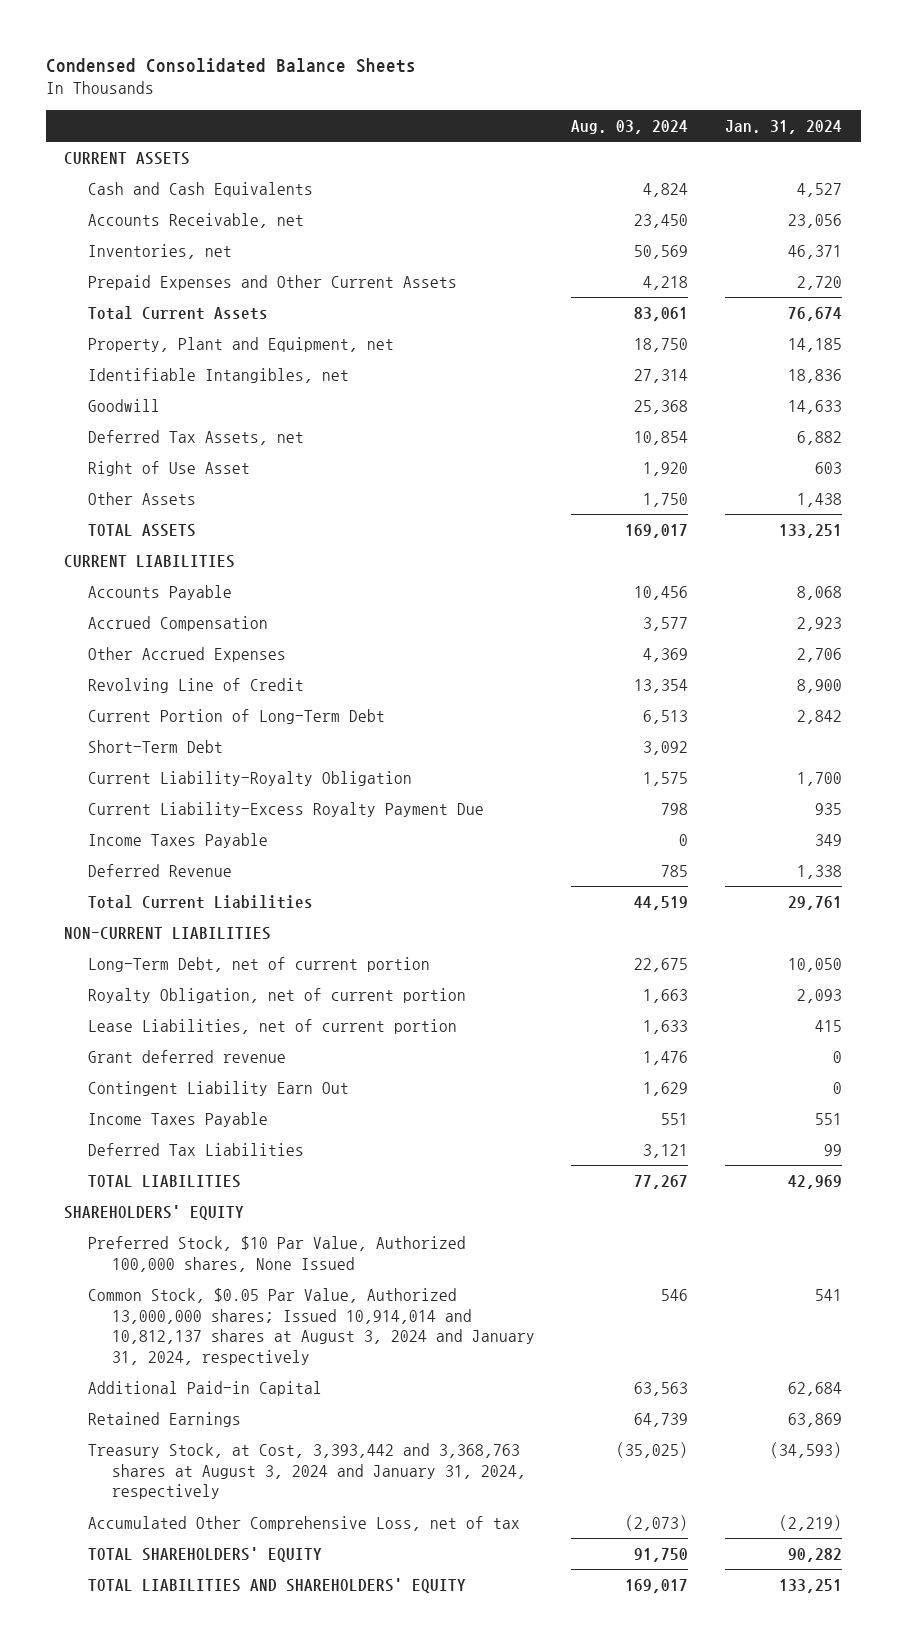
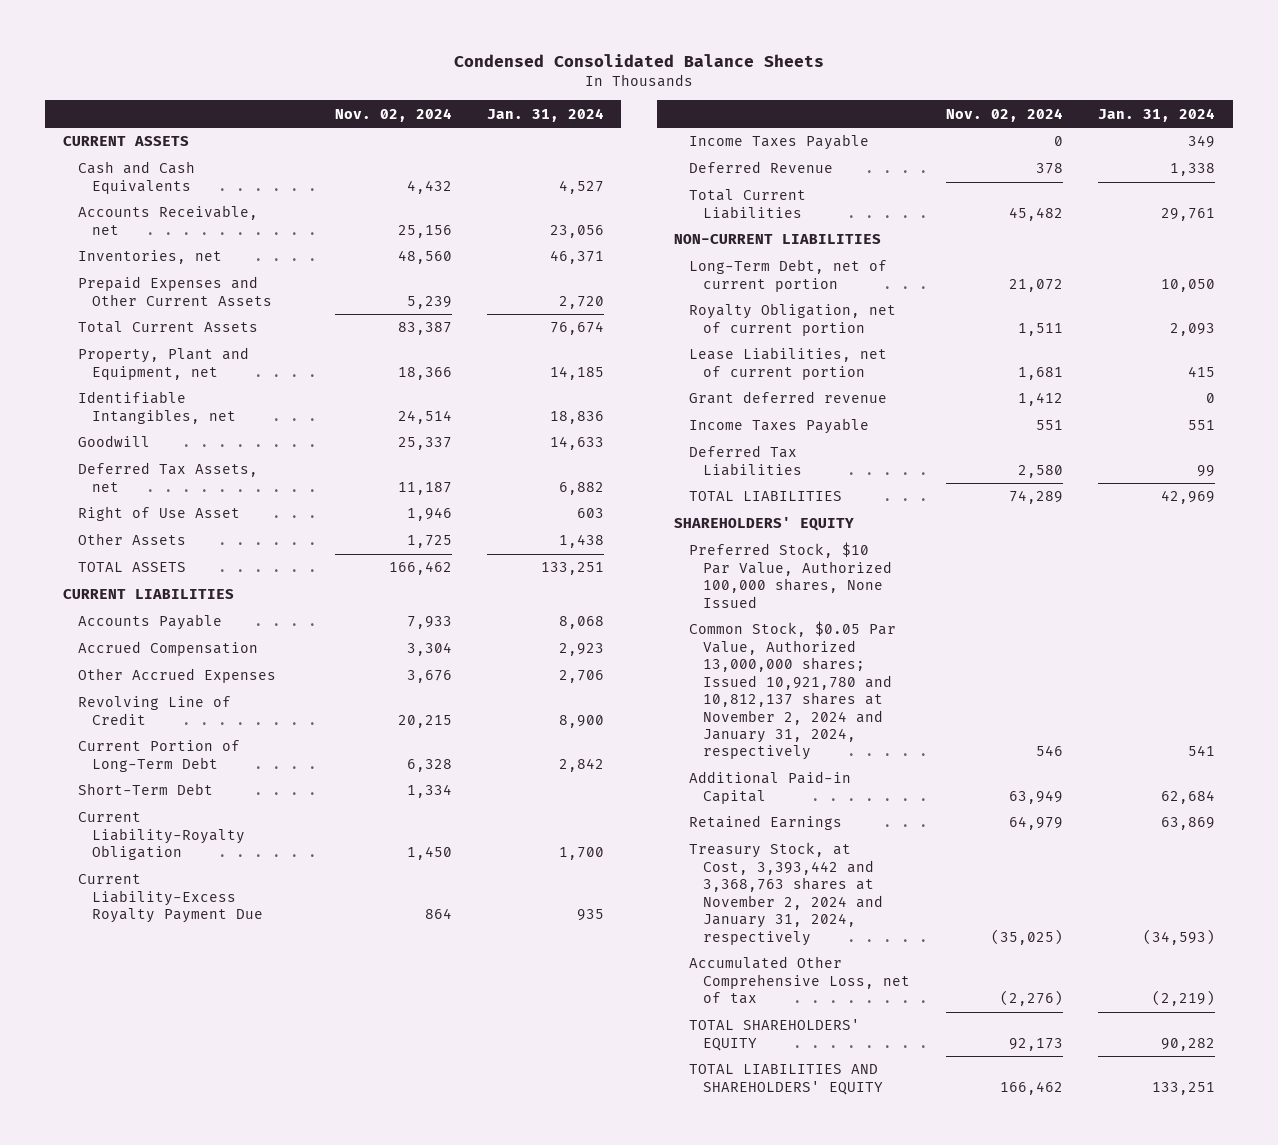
- | Aug. 03, 2024 | Jan. 31, 2024
+ | Nov. 02, 2024 | Jan. 31, 2024
- Contingent Liability Earn Out | 1,629 | 0
- Common Stock, $0.05 Par Value, Authorized 13,000,000 shares; Issued 10,914,014 and 10,812,137 shares at August 3, 2024 and January 31, 2024, respectively | 546 | 541
+ Common Stock, $0.05 Par Value, Authorized 13,000,000 shares; Issued 10,921,780 and 10,812,137 shares at November 2, 2024 and January 31, 2024, respectively | 546 | 541
- Treasury Stock, at Cost, 3,393,442 and 3,368,763 shares at August 3, 2024 and January 31, 2024, respectively | (35,025) | (34,593)
+ Treasury Stock, at Cost, 3,393,442 and 3,368,763 shares at November 2, 2024 and January 31, 2024, respectively | (35,025) | (34,593)

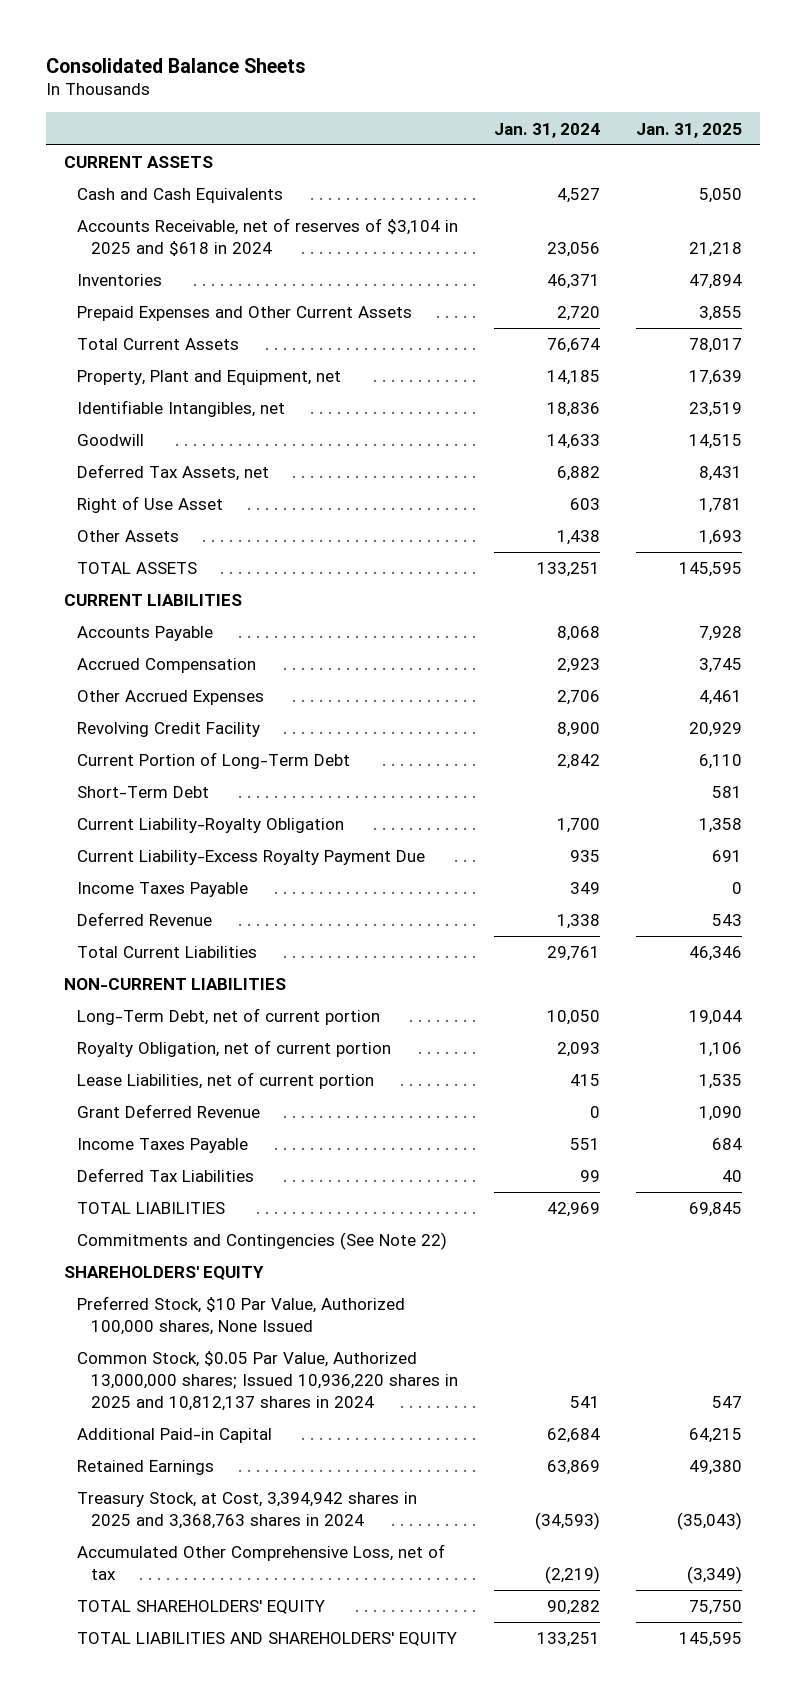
- Condensed Consolidated Balance Sheets
+ Consolidated Balance Sheets
- | Nov. 02, 2024 | Jan. 31, 2024
+ | Jan. 31, 2024 | Jan. 31, 2025
- Accounts Receivable, net | 25,156 | 23,056
- Inventories, net | 48,560 | 46,371
+ Accounts Receivable, net of reserves of $3,104 in 2025 and $618 in 2024 | 23,056 | 21,218
+ Inventories | 46,371 | 47,894
- Revolving Line of Credit | 20,215 | 8,900
+ Revolving Credit Facility | 8,900 | 20,929
- Grant deferred revenue | 1,412 | 0
+ Grant Deferred Revenue | 0 | 1,090
+ Commitments and Contingencies (See Note 22)
- Common Stock, $0.05 Par Value, Authorized 13,000,000 shares; Issued 10,921,780 and 10,812,137 shares at November 2, 2024 and January 31, 2024, respectively | 546 | 541
+ Common Stock, $0.05 Par Value, Authorized 13,000,000 shares; Issued 10,936,220 shares in 2025 and 10,812,137 shares in 2024 | 541 | 547
- Treasury Stock, at Cost, 3,393,442 and 3,368,763 shares at November 2, 2024 and January 31, 2024, respectively | (35,025) | (34,593)
+ Treasury Stock, at Cost, 3,394,942 shares in 2025 and 3,368,763 shares in 2024 | (34,593) | (35,043)

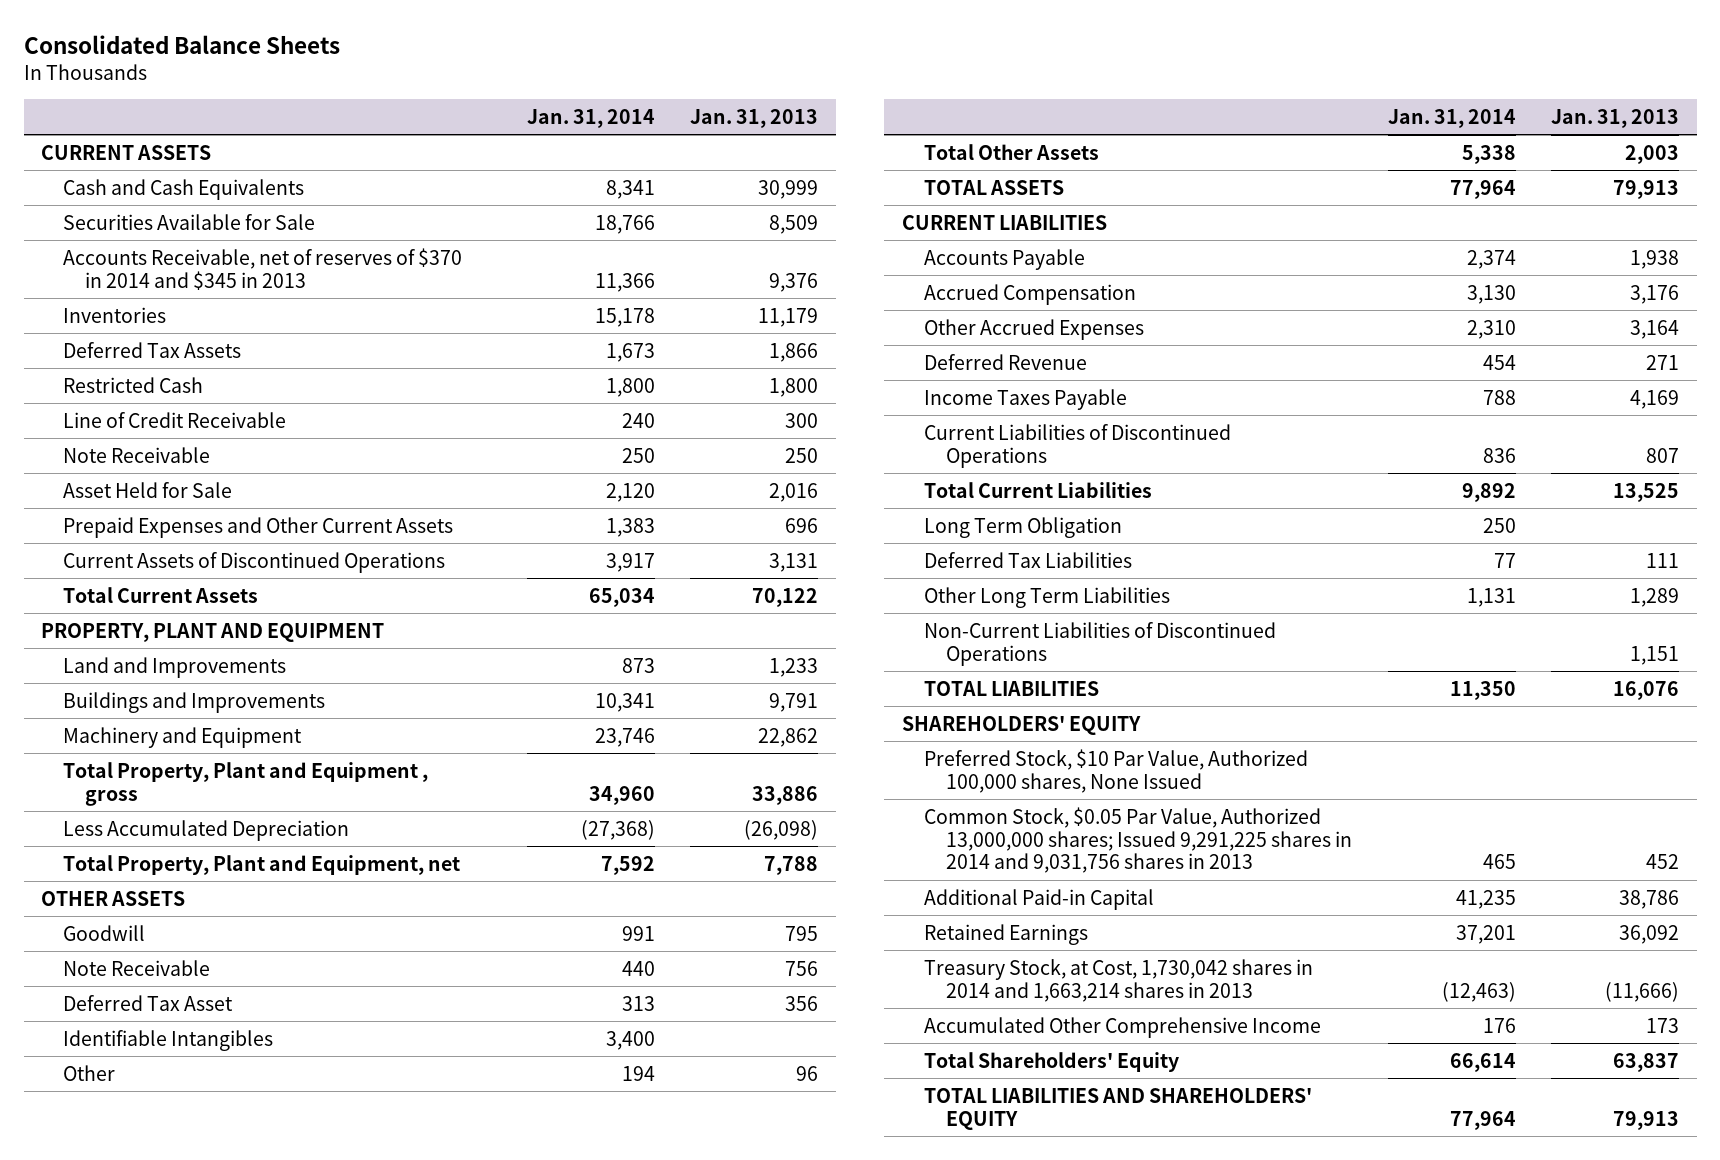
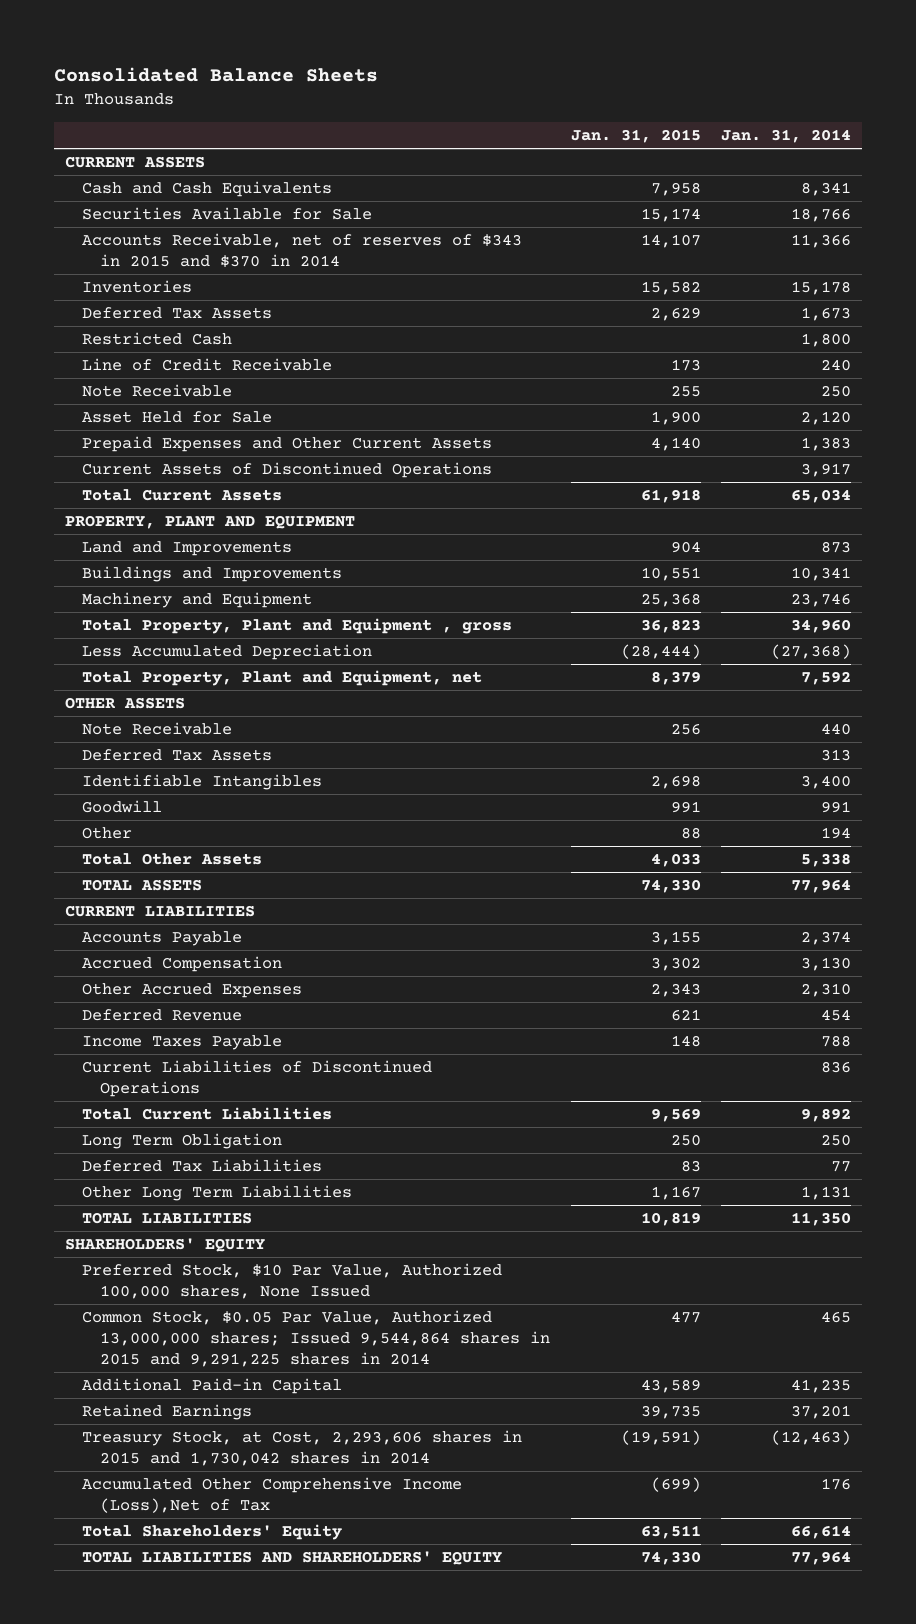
- | Jan. 31, 2014 | Jan. 31, 2013
+ | Jan. 31, 2015 | Jan. 31, 2014
- Accounts Receivable, net of reserves of $370 in 2014 and $345 in 2013 | 11,366 | 9,376
+ Accounts Receivable, net of reserves of $343 in 2015 and $370 in 2014 | 14,107 | 11,366
- Deferred Tax Asset | 313 | 356
+ Deferred Tax Assets | | 313
moved down: Goodwill | 991 | 991
- Non-Current Liabilities of Discontinued Operations | | 1,151
- Common Stock, $0.05 Par Value, Authorized 13,000,000 shares; Issued 9,291,225 shares in 2014 and 9,031,756 shares in 2013 | 465 | 452
+ Common Stock, $0.05 Par Value, Authorized 13,000,000 shares; Issued 9,544,864 shares in 2015 and 9,291,225 shares in 2014 | 477 | 465
- Treasury Stock, at Cost, 1,730,042 shares in 2014 and 1,663,214 shares in 2013 | (12,463) | (11,666)
- Accumulated Other Comprehensive Income | 176 | 173
+ Treasury Stock, at Cost, 2,293,606 shares in 2015 and 1,730,042 shares in 2014 | (19,591) | (12,463)
+ Accumulated Other Comprehensive Income (Loss),Net of Tax | (699) | 176

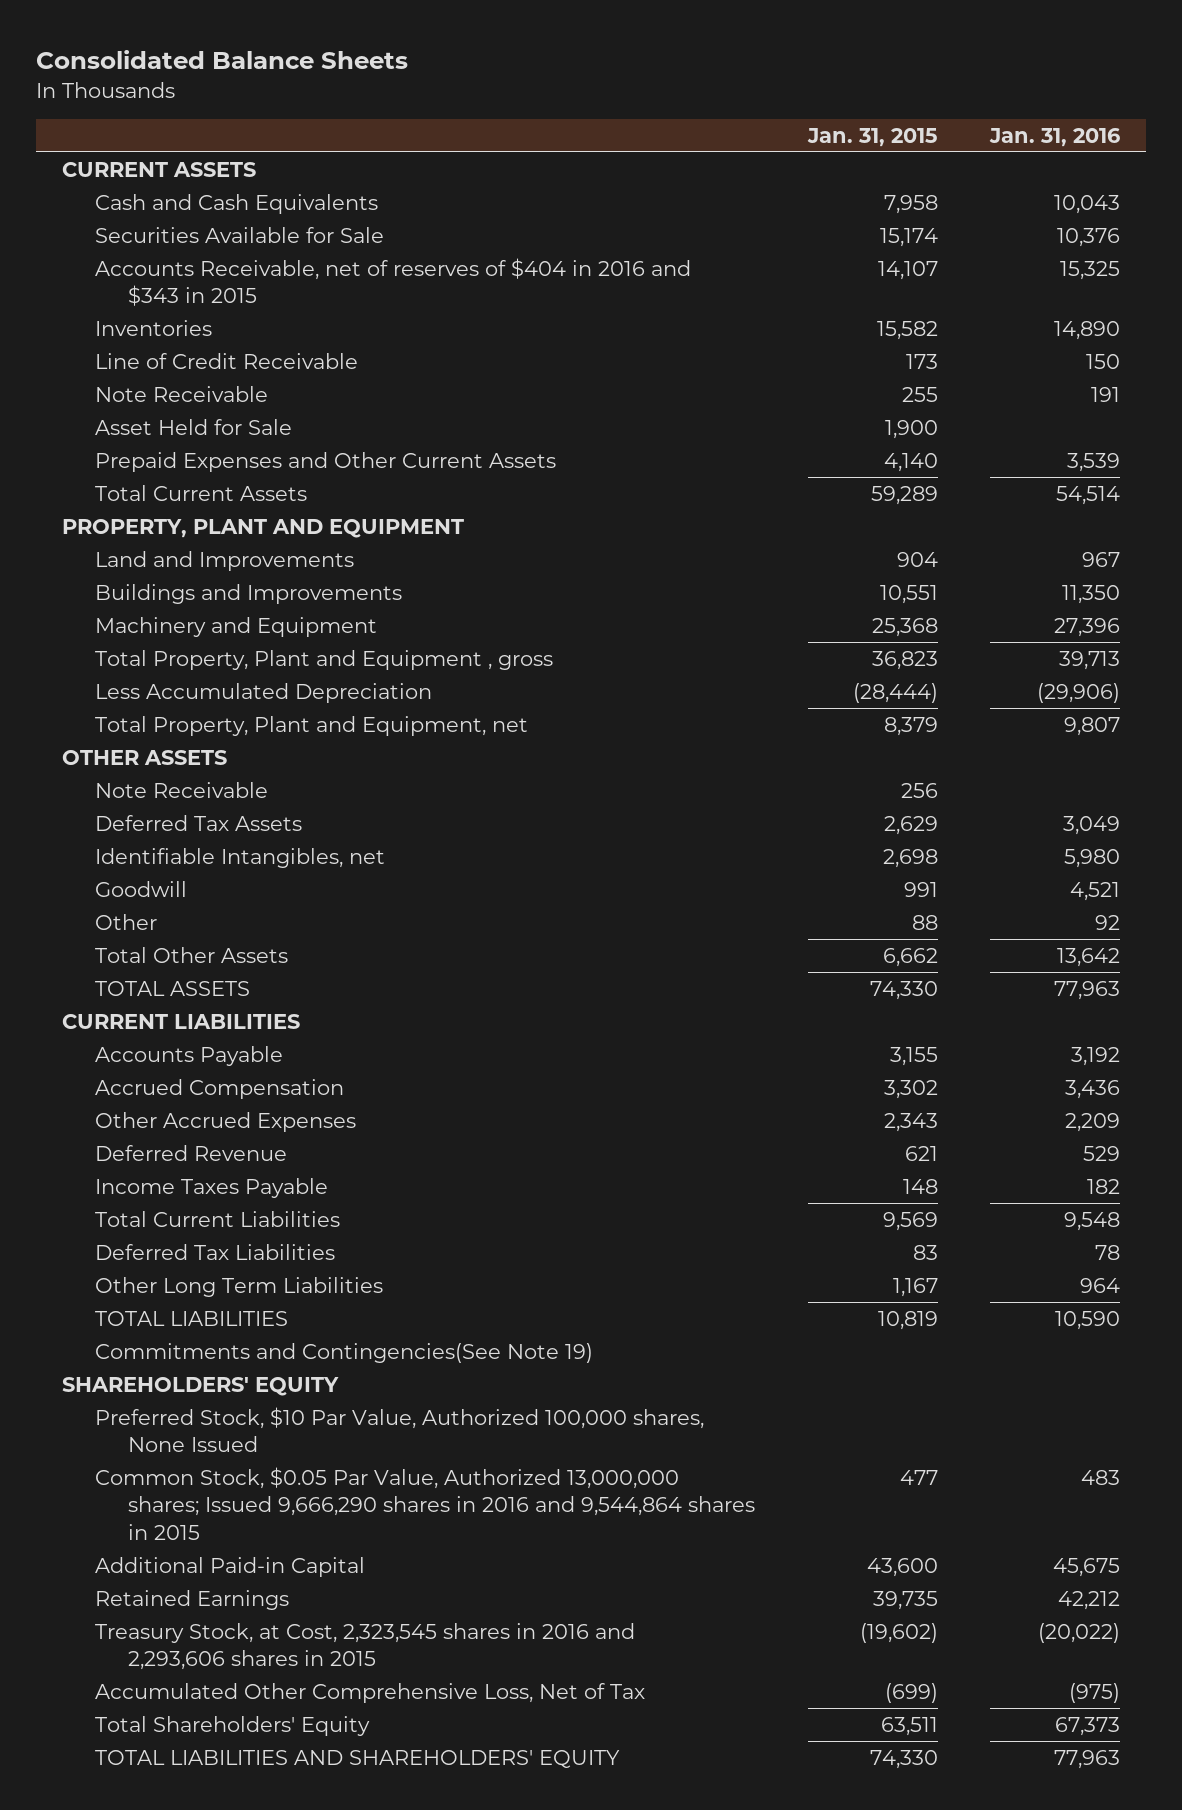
- | Jan. 31, 2015 | Jan. 31, 2014
+ | Jan. 31, 2015 | Jan. 31, 2016
- Accounts Receivable, net of reserves of $343 in 2015 and $370 in 2014 | 14,107 | 11,366
+ Accounts Receivable, net of reserves of $404 in 2016 and $343 in 2015 | 14,107 | 15,325
- Restricted Cash | | 1,800
- Current Assets of Discontinued Operations | | 3,917
- Total Current Assets | 61,918 | 65,034
+ Total Current Assets | 59,289 | 54,514
- Deferred Tax Assets | | 313
- Identifiable Intangibles | 2,698 | 3,400
moved down: Deferred Tax Assets | 2,629 | 3,049
+ Identifiable Intangibles, net | 2,698 | 5,980
- Total Other Assets | 4,033 | 5,338
+ Total Other Assets | 6,662 | 13,642
- Current Liabilities of Discontinued Operations | | 836
- Long Term Obligation | 250 | 250
+ Commitments and Contingencies(See Note 19)
- Common Stock, $0.05 Par Value, Authorized 13,000,000 shares; Issued 9,544,864 shares in 2015 and 9,291,225 shares in 2014 | 477 | 465
- Additional Paid-in Capital | 43,589 | 41,235
+ Common Stock, $0.05 Par Value, Authorized 13,000,000 shares; Issued 9,666,290 shares in 2016 and 9,544,864 shares in 2015 | 477 | 483
+ Additional Paid-in Capital | 43,600 | 45,675
- Treasury Stock, at Cost, 2,293,606 shares in 2015 and 1,730,042 shares in 2014 | (19,591) | (12,463)
- Accumulated Other Comprehensive Income (Loss),Net of Tax | (699) | 176
+ Treasury Stock, at Cost, 2,323,545 shares in 2016 and 2,293,606 shares in 2015 | (19,602) | (20,022)
+ Accumulated Other Comprehensive Loss, Net of Tax | (699) | (975)

